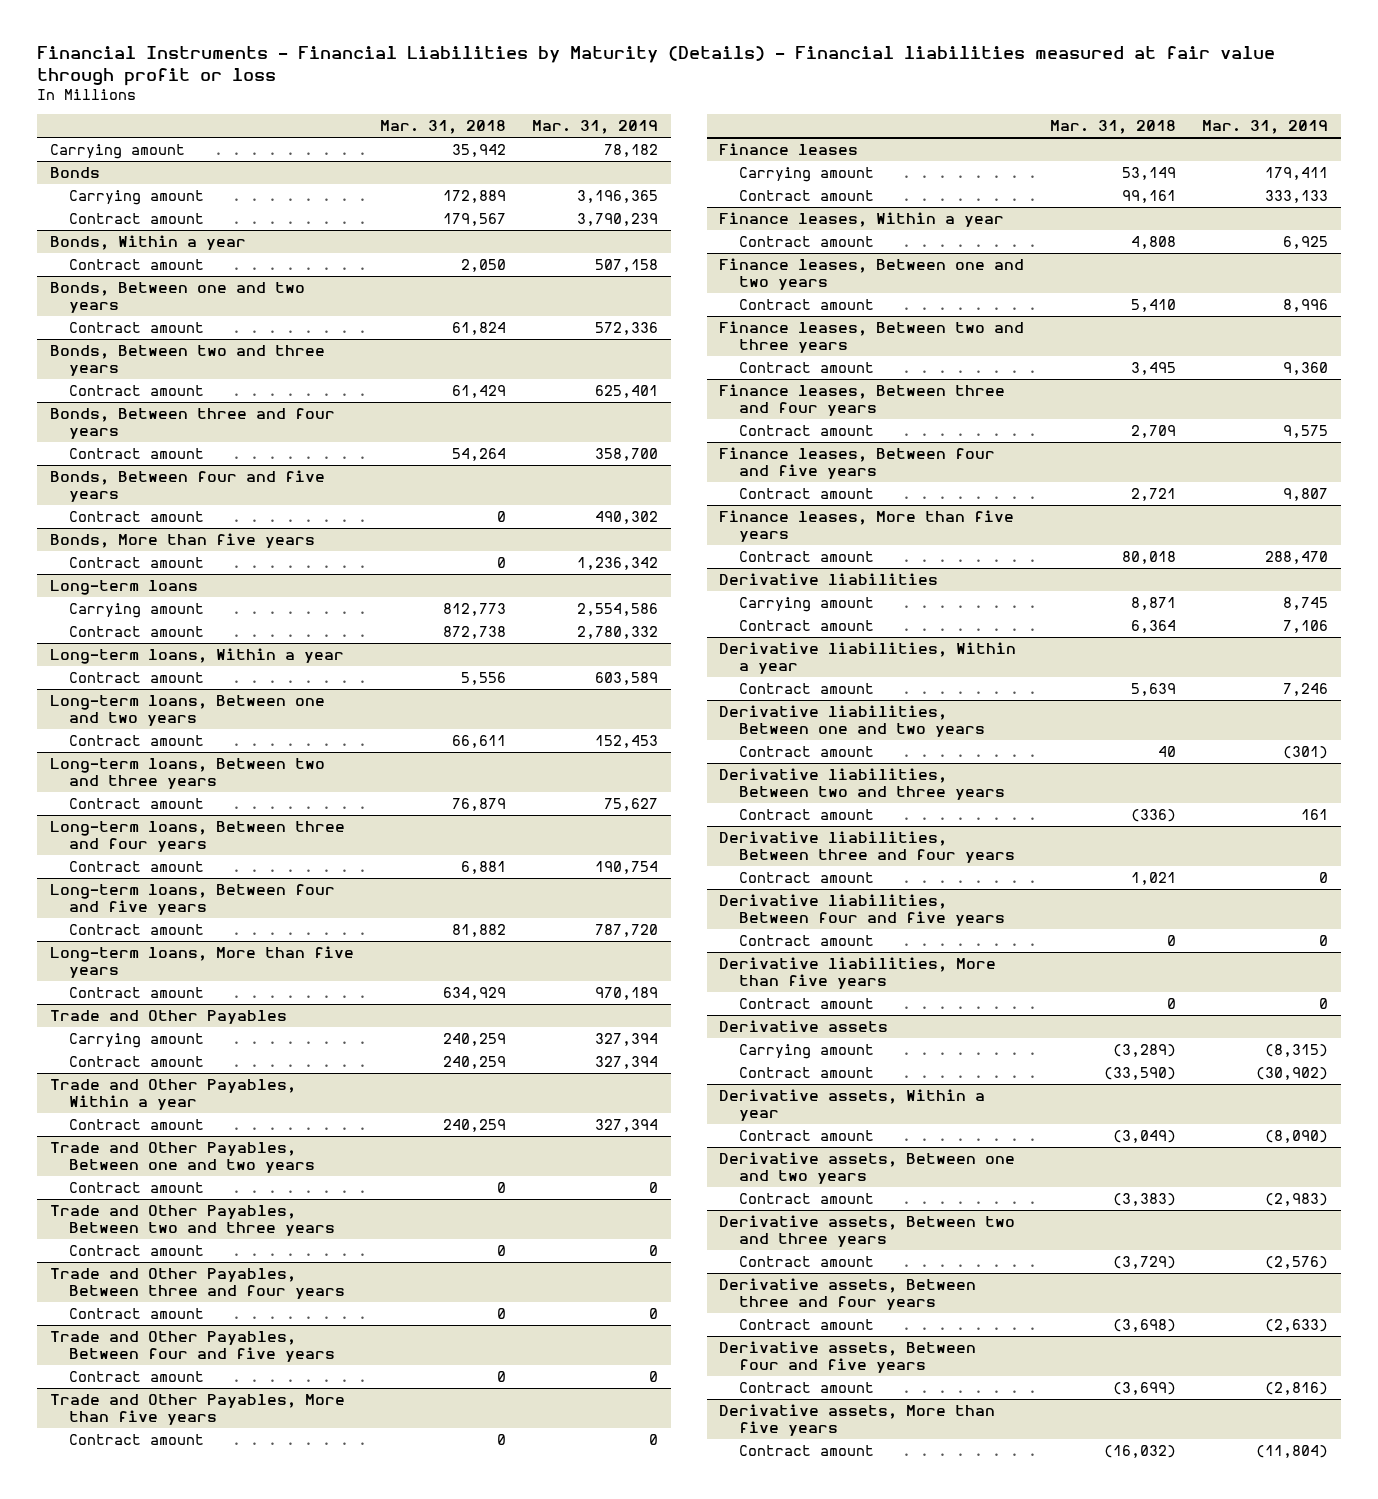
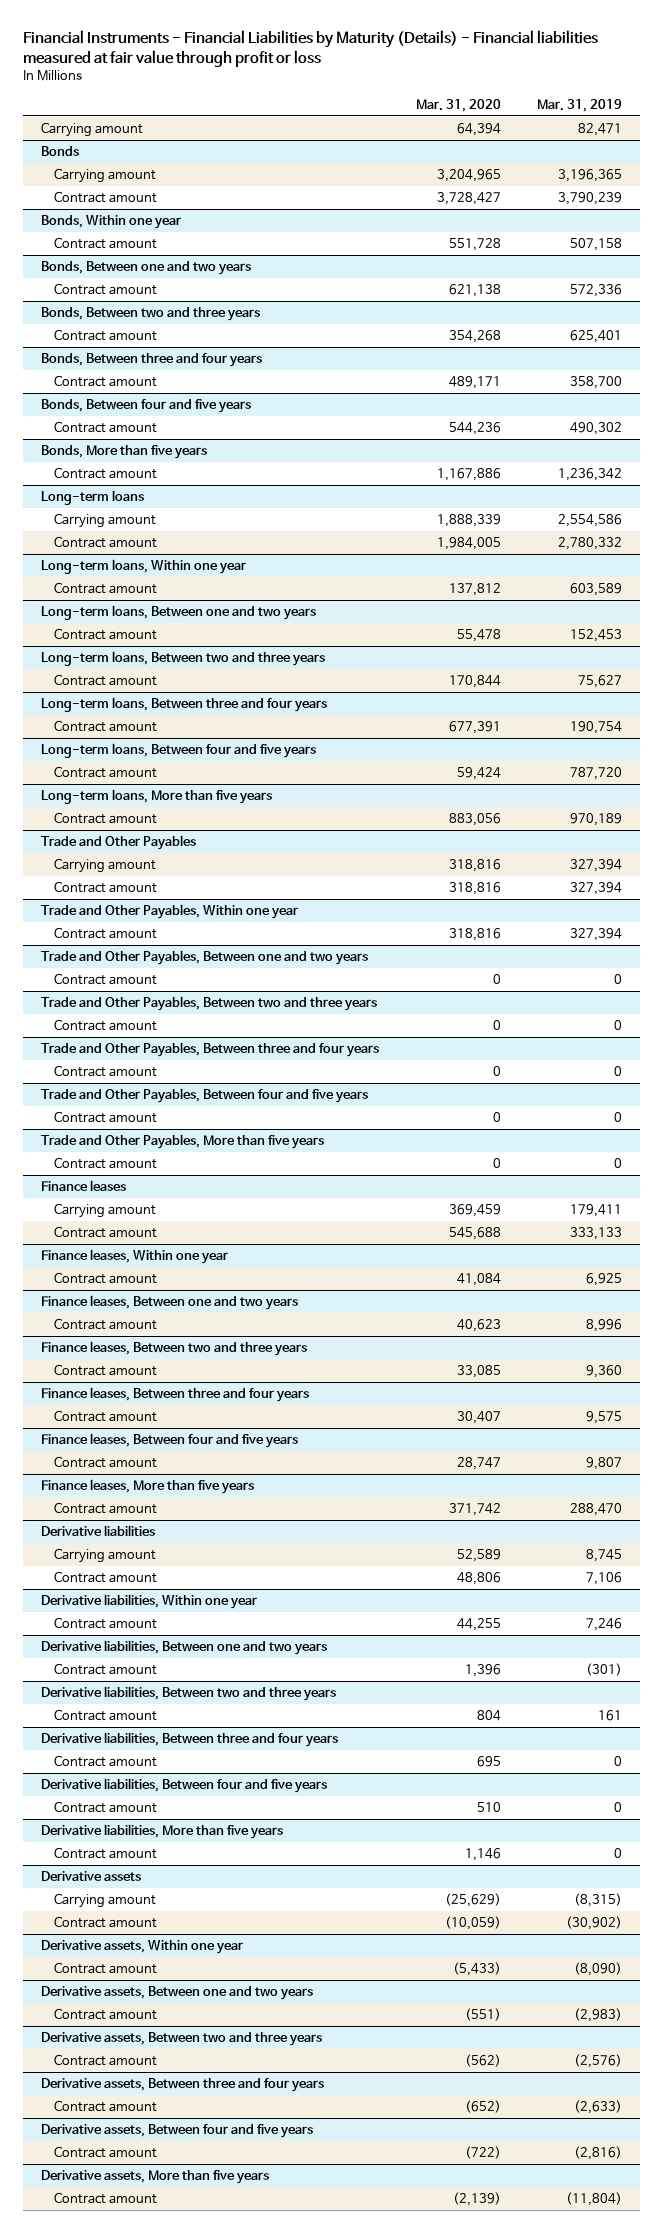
- | Mar. 31, 2018 | Mar. 31, 2019
+ | Mar. 31, 2020 | Mar. 31, 2019
- Carrying amount | 35,942 | 78,182
+ Carrying amount | 64,394 | 82,471
- Bonds, Within a year
+ Bonds, Within one year
- Long-term loans, Within a year
+ Long-term loans, Within one year
- Trade and Other Payables, Within a year
+ Trade and Other Payables, Within one year
- Finance leases, Within a year
+ Finance leases, Within one year
- Derivative liabilities, Within a year
+ Derivative liabilities, Within one year
- Derivative assets, Within a year
+ Derivative assets, Within one year

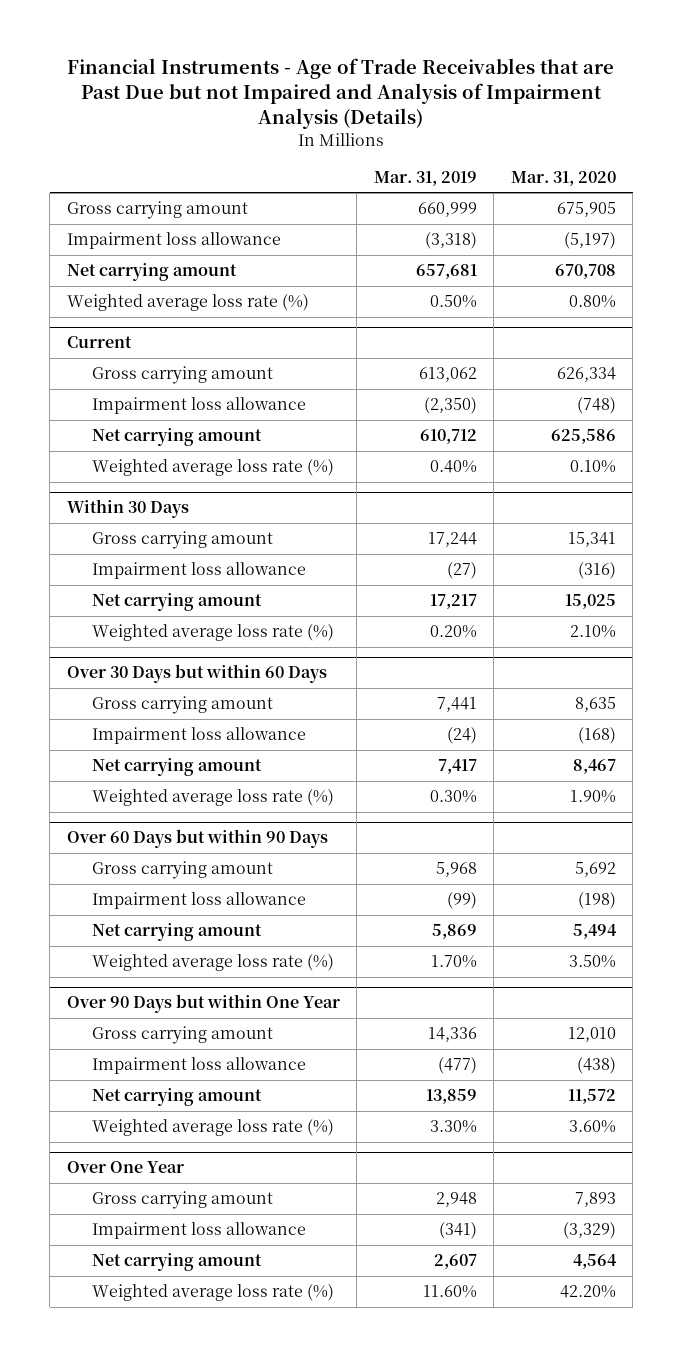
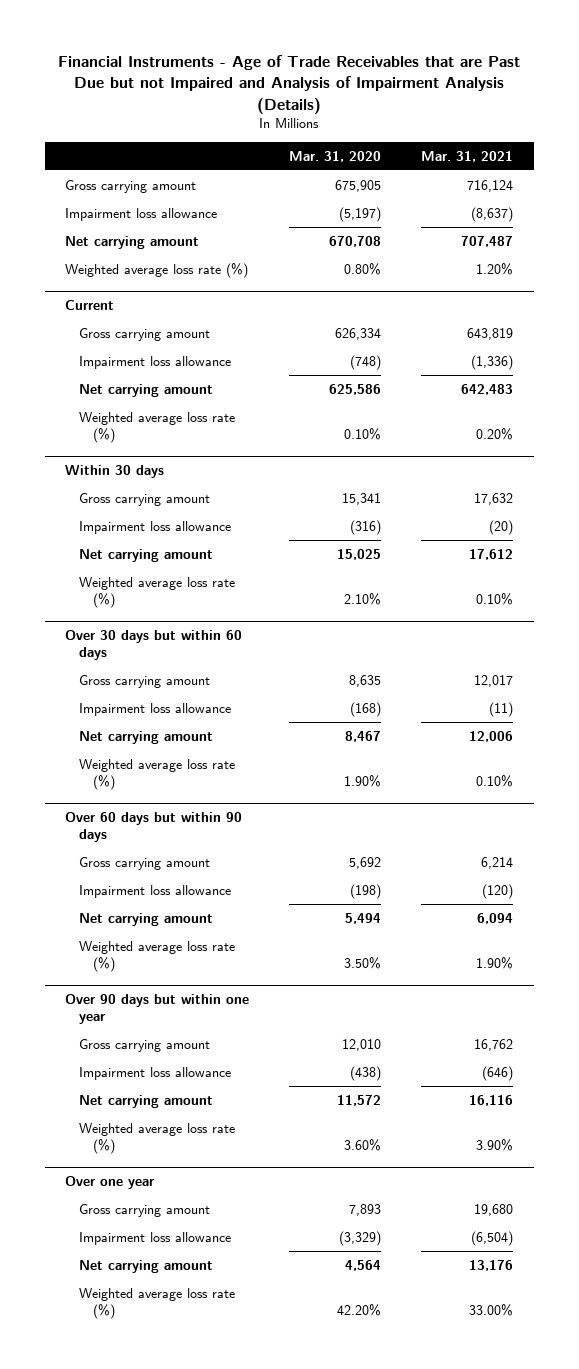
- | Mar. 31, 2019 | Mar. 31, 2020
+ | Mar. 31, 2020 | Mar. 31, 2021
- Within 30 Days
+ Within 30 days
- Over 30 Days but within 60 Days
+ Over 30 days but within 60 days
- Over 60 Days but within 90 Days
+ Over 60 days but within 90 days
- Over 90 Days but within One Year
+ Over 90 days but within one year
- Over One Year
+ Over one year

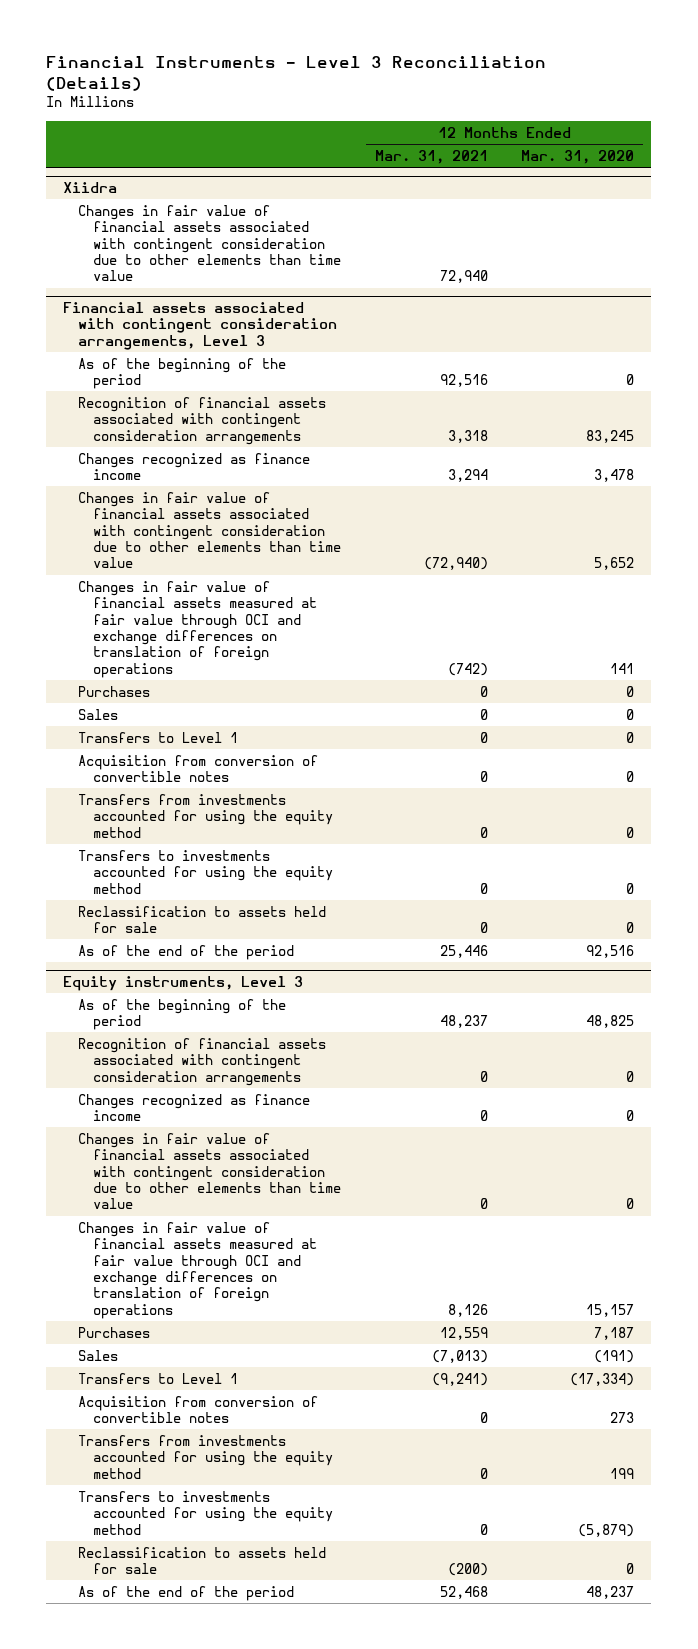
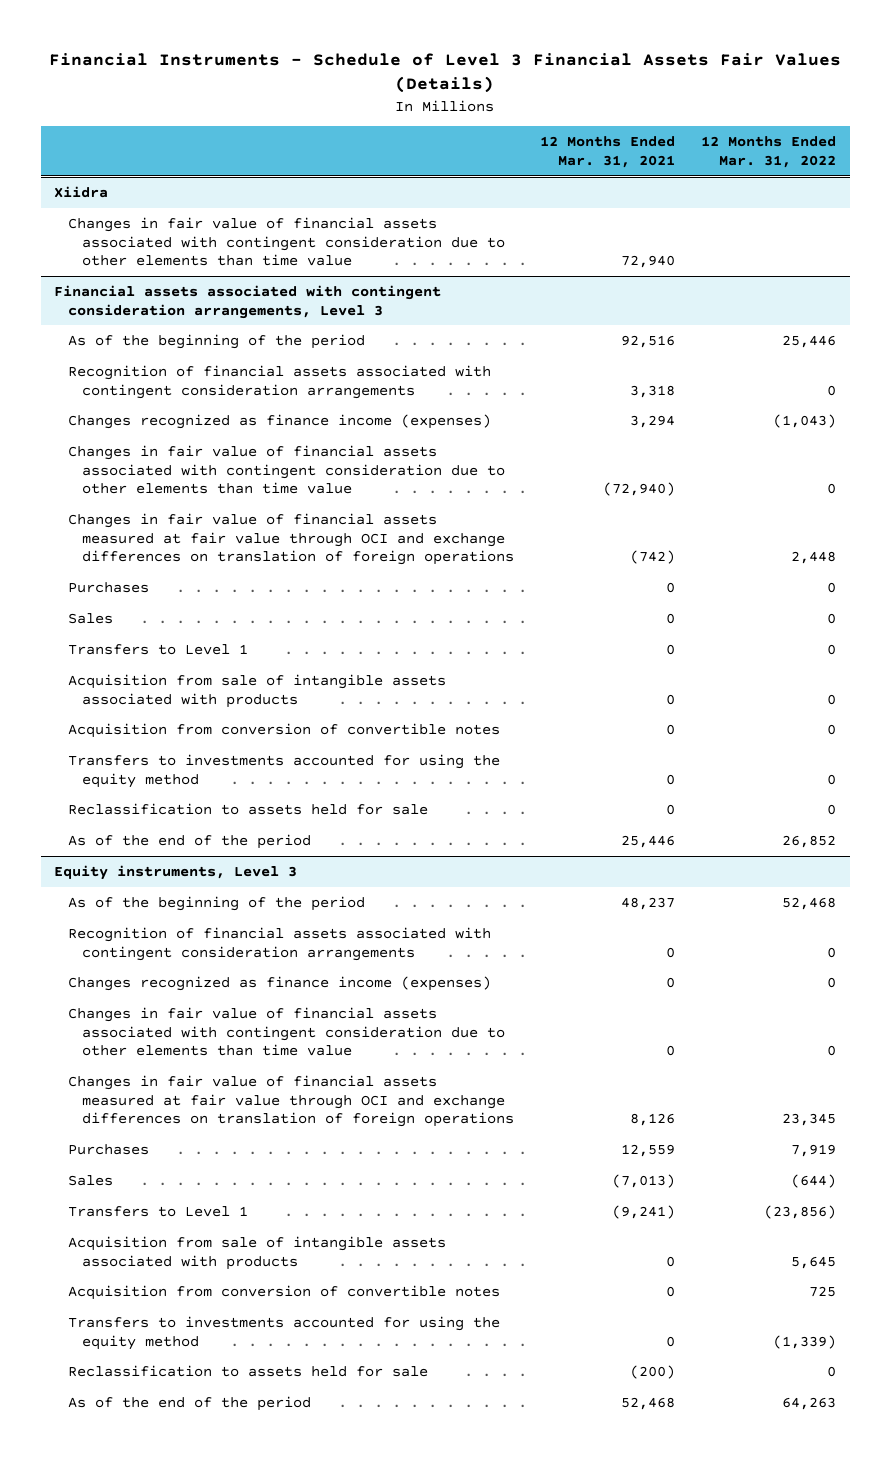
- Financial Instruments - Level 3 Reconciliation (Details)
+ Financial Instruments - Schedule of Level 3 Financial Assets Fair Values (Details)
- | 12 Months Ended Mar. 31, 2021 | 12 Months Ended Mar. 31, 2020
+ | 12 Months Ended Mar. 31, 2021 | 12 Months Ended Mar. 31, 2022
@ Financial assets associated with contingent consideration arrangements, Level 3
- Changes recognized as finance income | 3,294 | 3,478
+ Changes recognized as finance income (expenses) | 3,294 | (1,043)
+ Acquisition from sale of intangible assets associated with products | 0 | 0
- Transfers from investments accounted for using the equity method | 0 | 0
@ Equity instruments, Level 3
- Changes recognized as finance income | 0 | 0
+ Changes recognized as finance income (expenses) | 0 | 0
+ Acquisition from sale of intangible assets associated with products | 0 | 5,645
- Transfers from investments accounted for using the equity method | 0 | 199

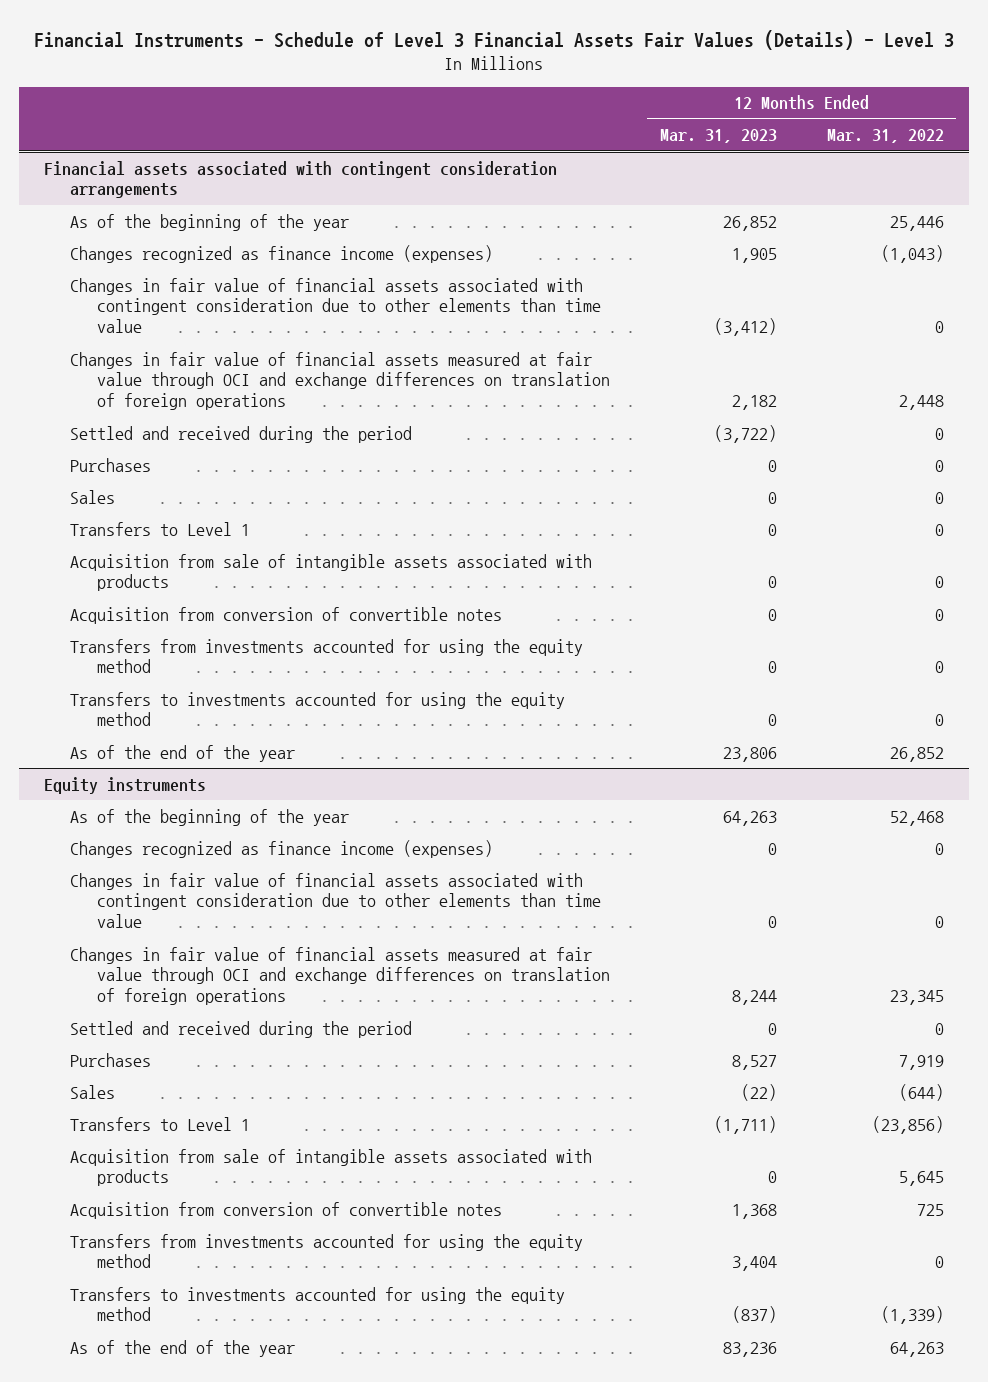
- Financial Instruments - Schedule of Level 3 Financial Assets Fair Values (Details)
+ Financial Instruments - Schedule of Level 3 Financial Assets Fair Values (Details) - Level 3
- | 12 Months Ended Mar. 31, 2021 | 12 Months Ended Mar. 31, 2022
+ | 12 Months Ended Mar. 31, 2023 | 12 Months Ended Mar. 31, 2022
- Xiidra
- Changes in fair value of financial assets associated with contingent consideration due to other elements than time value | 72,940 |
- Financial assets associated with contingent consideration arrangements, Level 3
- As of the beginning of the period | 92,516 | 25,446
- Recognition of financial assets associated with contingent consideration arrangements | 3,318 | 0
+ Financial assets associated with contingent consideration arrangements
+ As of the beginning of the year | 26,852 | 25,446
+ Settled and received during the period | (3,722) | 0
+ Transfers from investments accounted for using the equity method | 0 | 0
- Reclassification to assets held for sale | 0 | 0
- As of the end of the period | 25,446 | 26,852
- Equity instruments, Level 3
- As of the beginning of the period | 48,237 | 52,468
- Recognition of financial assets associated with contingent consideration arrangements | 0 | 0
+ As of the end of the year | 23,806 | 26,852
+ Equity instruments
+ As of the beginning of the year | 64,263 | 52,468
+ Settled and received during the period | 0 | 0
+ Transfers from investments accounted for using the equity method | 3,404 | 0
- Reclassification to assets held for sale | (200) | 0
- As of the end of the period | 52,468 | 64,263
+ As of the end of the year | 83,236 | 64,263

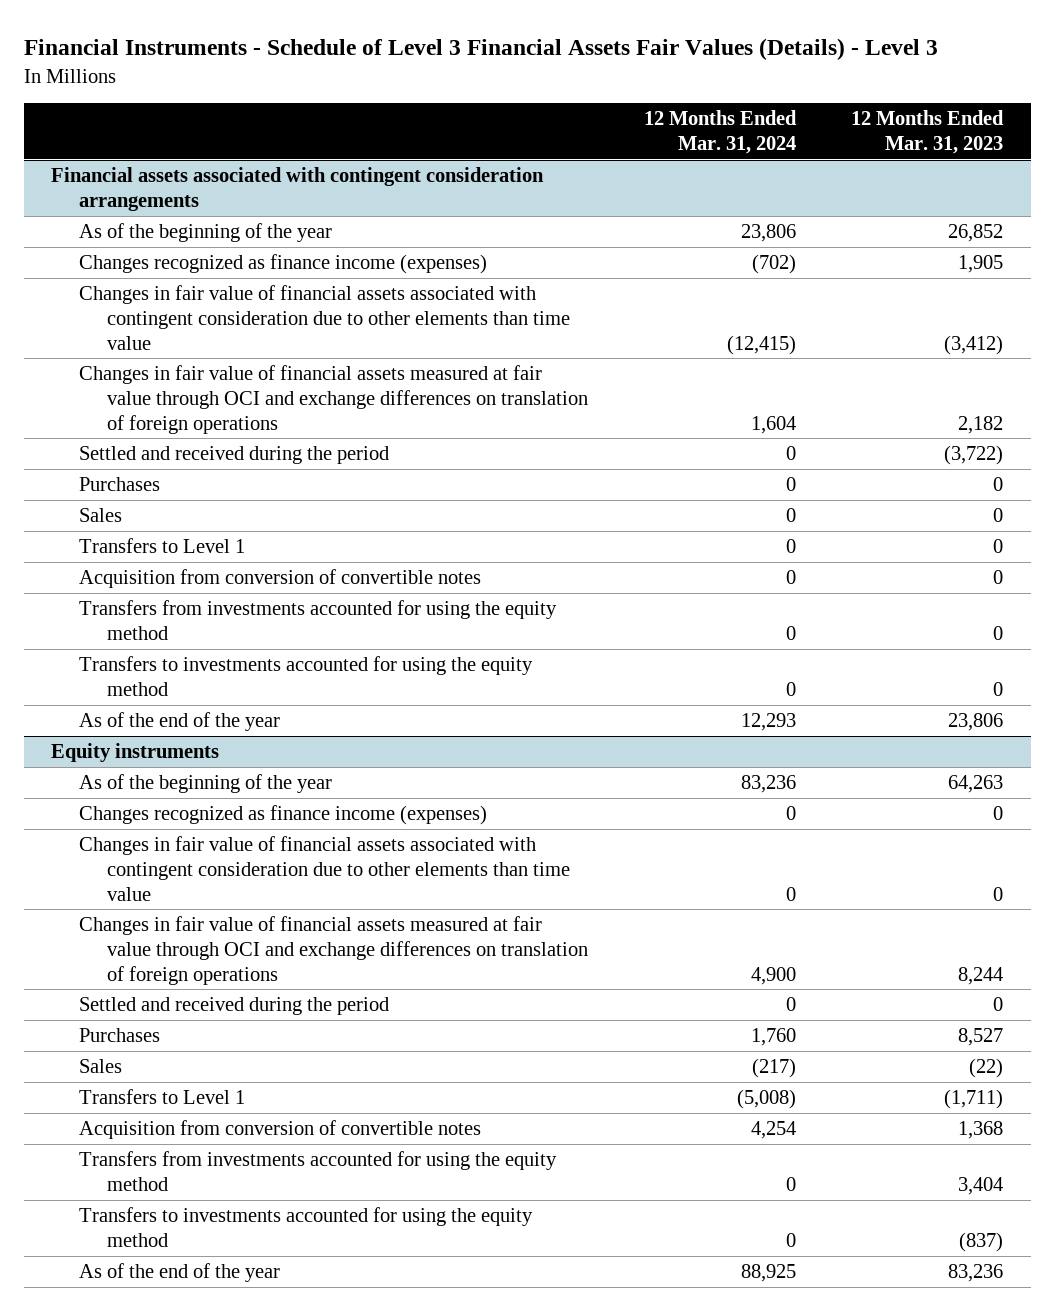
- | 12 Months Ended Mar. 31, 2023 | 12 Months Ended Mar. 31, 2022
+ | 12 Months Ended Mar. 31, 2024 | 12 Months Ended Mar. 31, 2023
@ Financial assets associated with contingent consideration arrangements
- Acquisition from sale of intangible assets associated with products | 0 | 0
@ Equity instruments
- Acquisition from sale of intangible assets associated with products | 0 | 5,645

